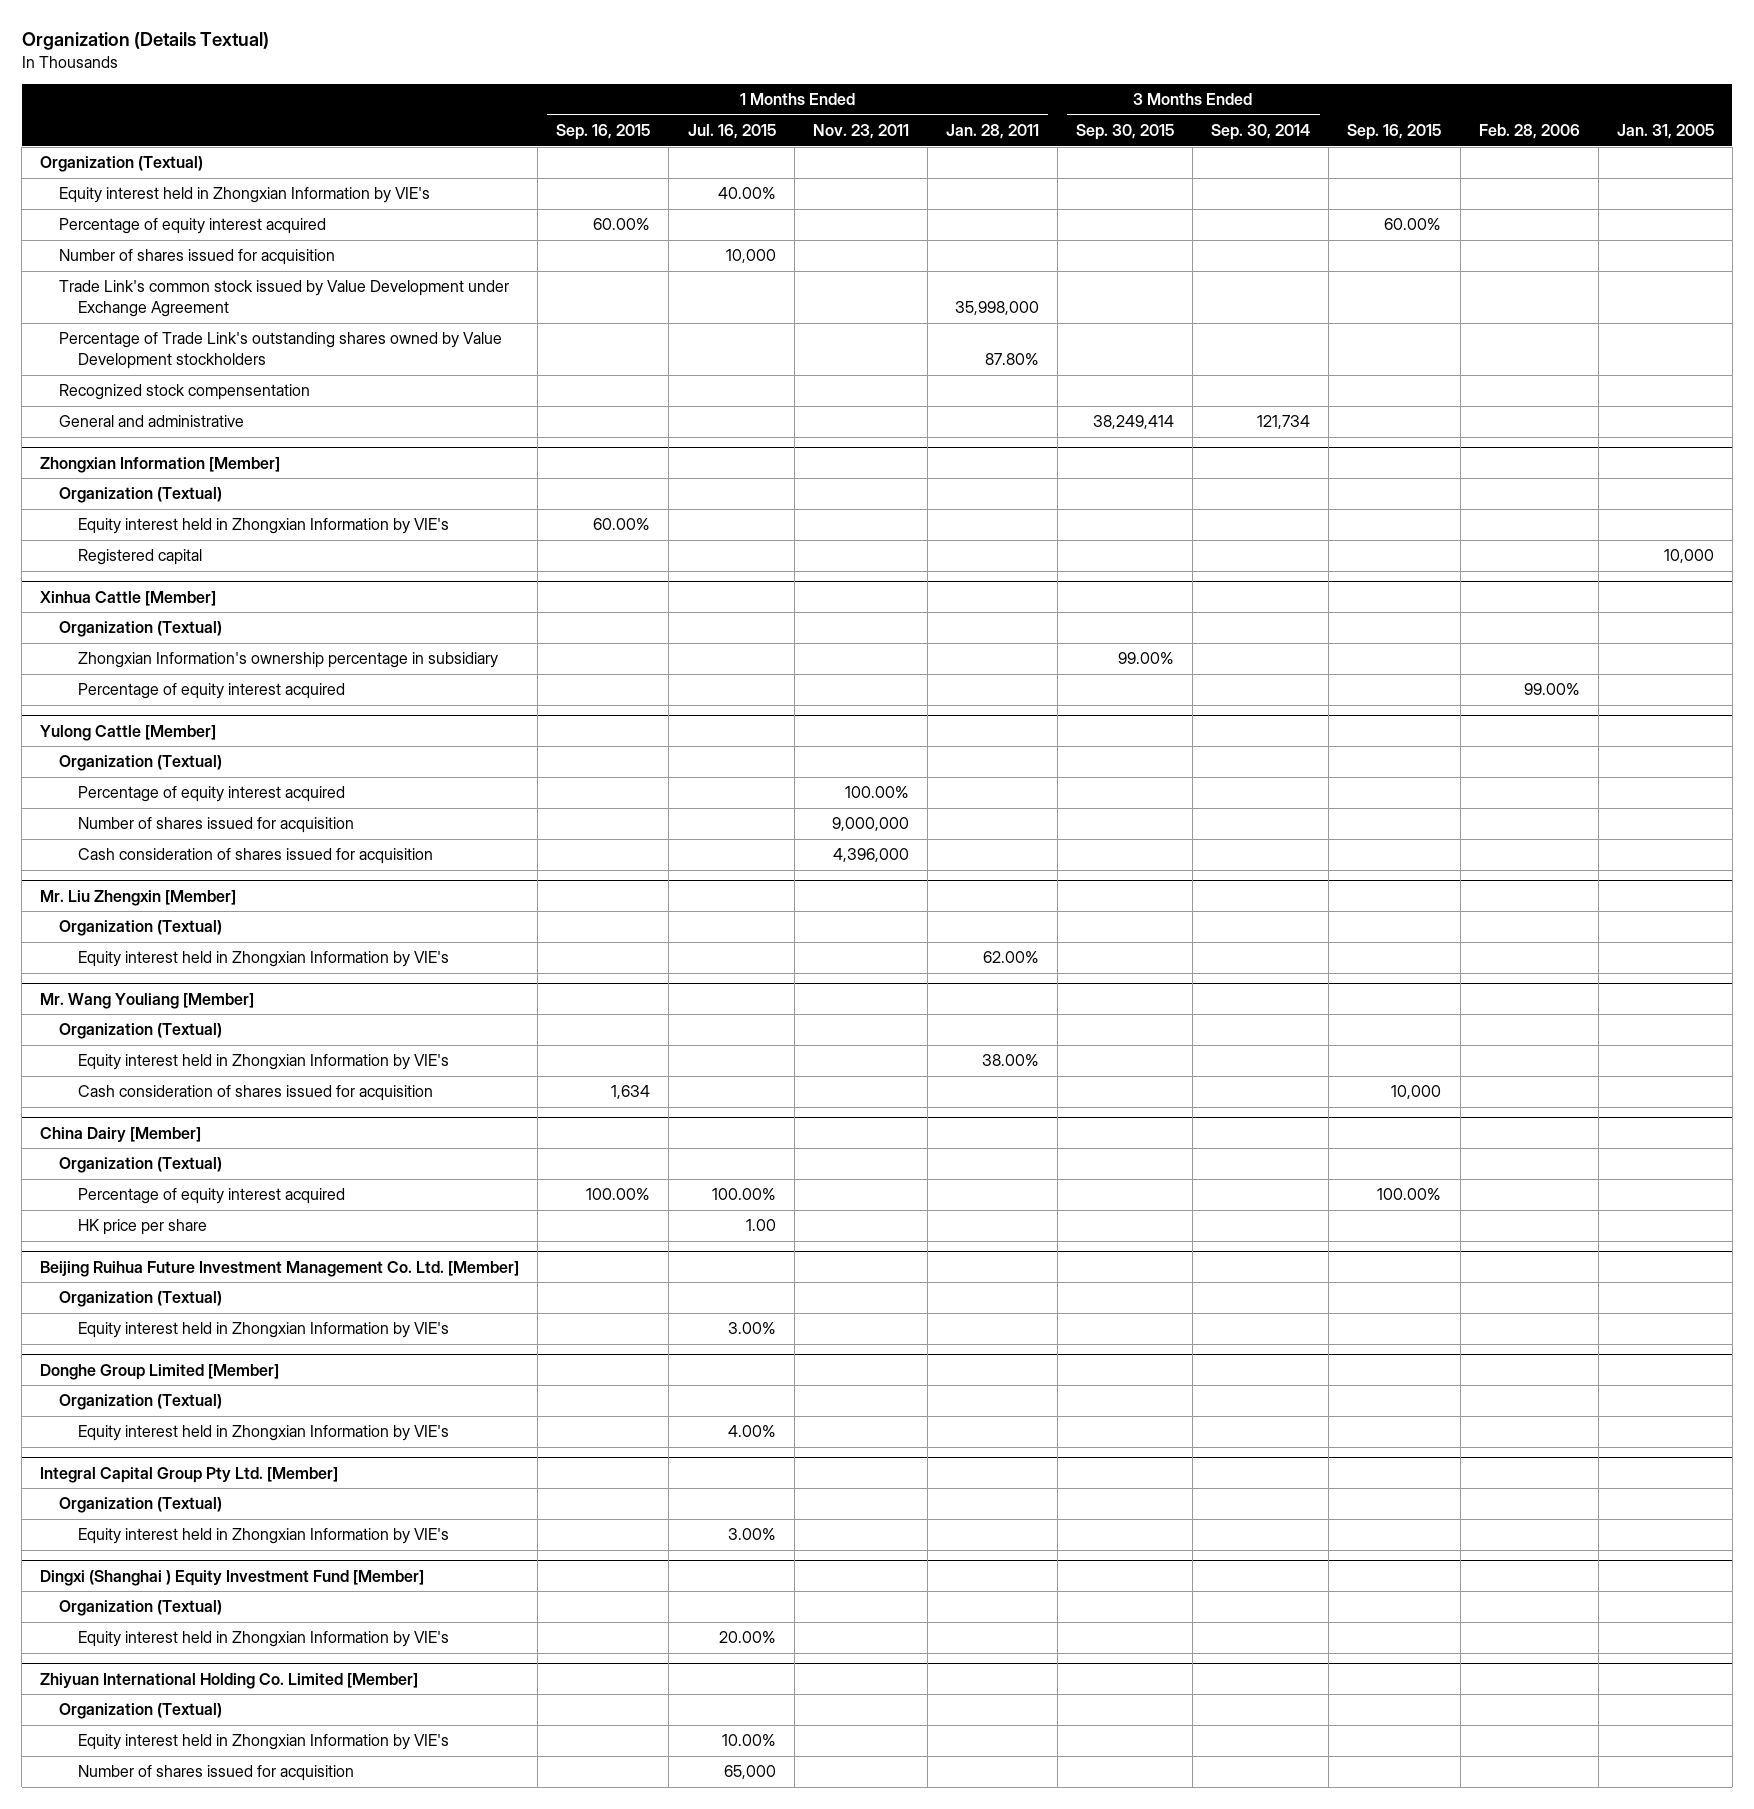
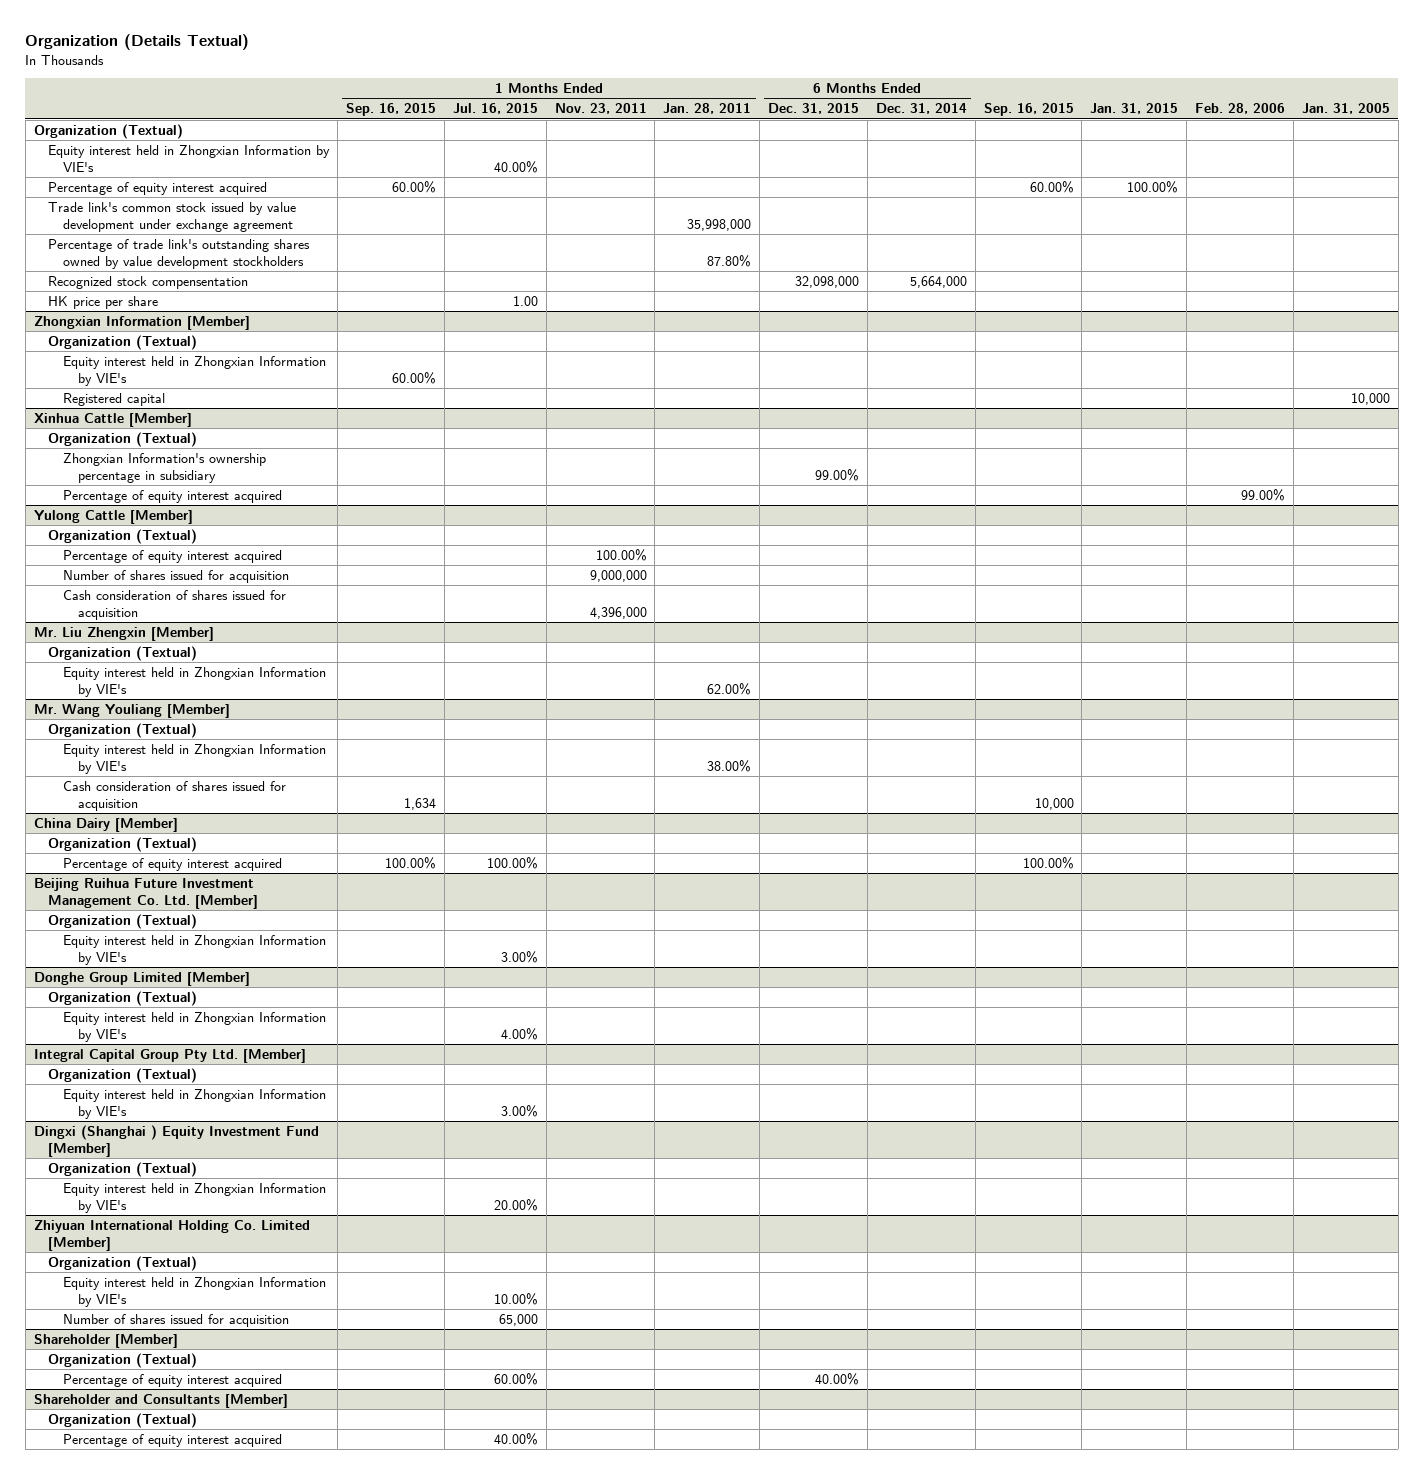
- | 1 Months Ended Sep. 16, 2015 | 1 Months Ended Jul. 16, 2015 | 1 Months Ended Nov. 23, 2011 | 1 Months Ended Jan. 28, 2011 | 3 Months Ended Sep. 30, 2015 | 3 Months Ended Sep. 30, 2014 | Sep. 16, 2015 | Feb. 28, 2006 | Jan. 31, 2005
+ | 1 Months Ended Sep. 16, 2015 | 1 Months Ended Jul. 16, 2015 | 1 Months Ended Nov. 23, 2011 | 1 Months Ended Jan. 28, 2011 | 6 Months Ended Dec. 31, 2015 | 6 Months Ended Dec. 31, 2014 | Sep. 16, 2015 | Jan. 31, 2015 | Feb. 28, 2006 | Jan. 31, 2005
- Number of shares issued for acquisition | | 10,000 | | | | | | |
- Trade Link's common stock issued by Value Development under Exchange Agreement | | | | 35,998,000 | | | | |
- Percentage of Trade Link's outstanding shares owned by Value Development stockholders | | | | 87.80% | | | | |
+ Trade link's common stock issued by value development under exchange agreement | | | | 35,998,000 | | | | | |
+ Percentage of trade link's outstanding shares owned by value development stockholders | | | | 87.80% | | | | | |
- General and administrative | | | | | 38,249,414 | 121,734 | | |
+ HK price per share | | 1.00 | | | | | | | |
@ China Dairy [Member]
- HK price per share | | 1.00 | | | | | | |
+ Shareholder [Member]
+ Organization (Textual)
+ Percentage of equity interest acquired | | 60.00% | | | 40.00% | | | | |
+ Shareholder and Consultants [Member]
+ Organization (Textual)
+ Percentage of equity interest acquired | | 40.00% | | | | | | | |

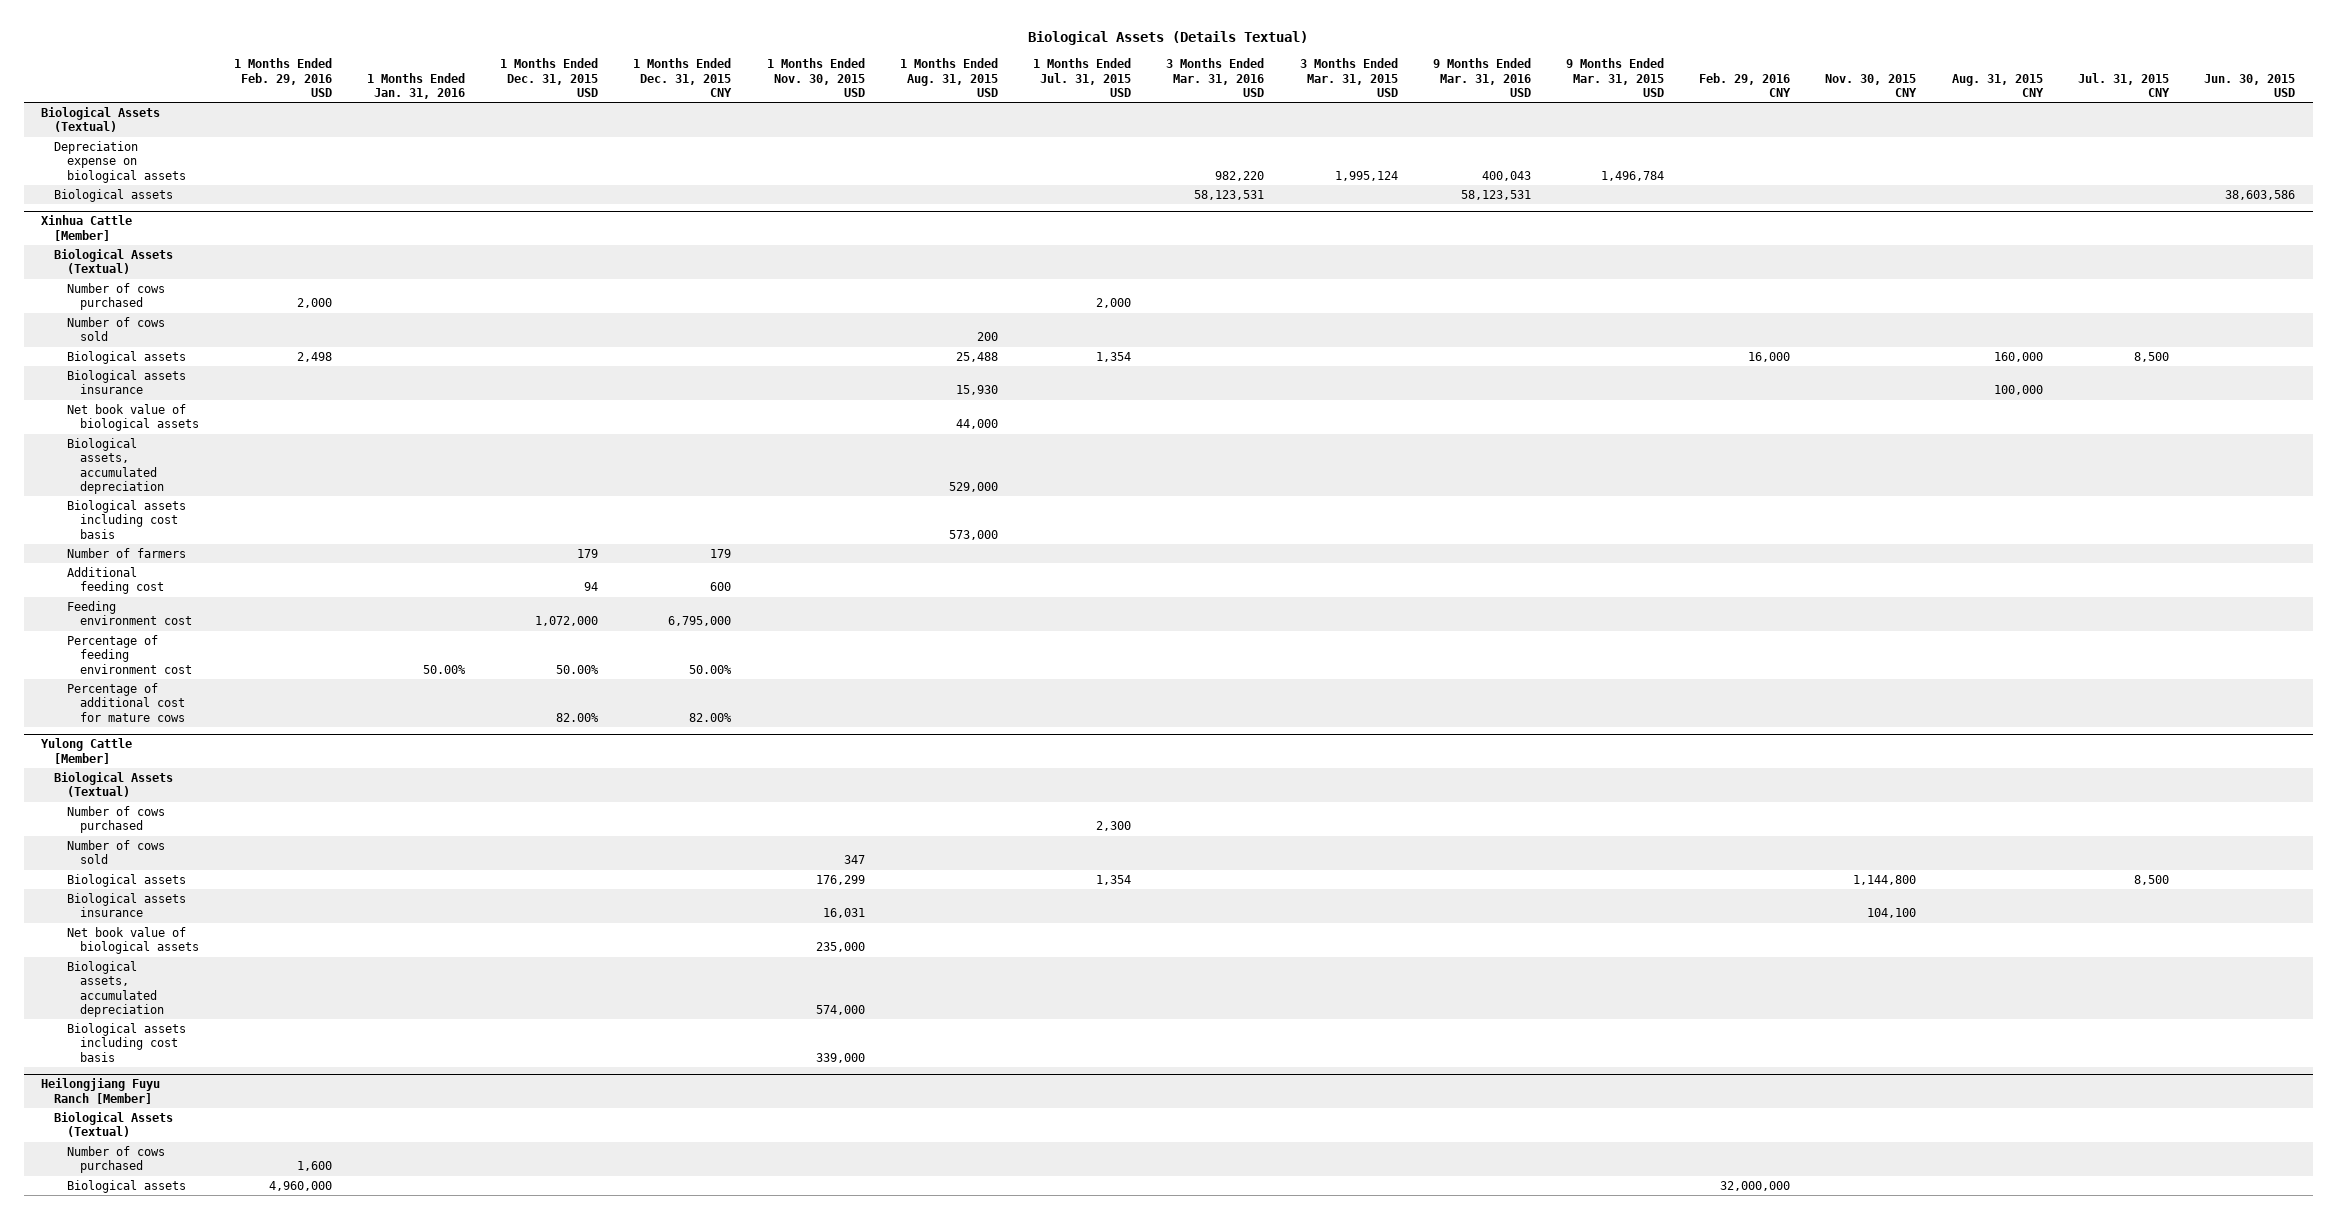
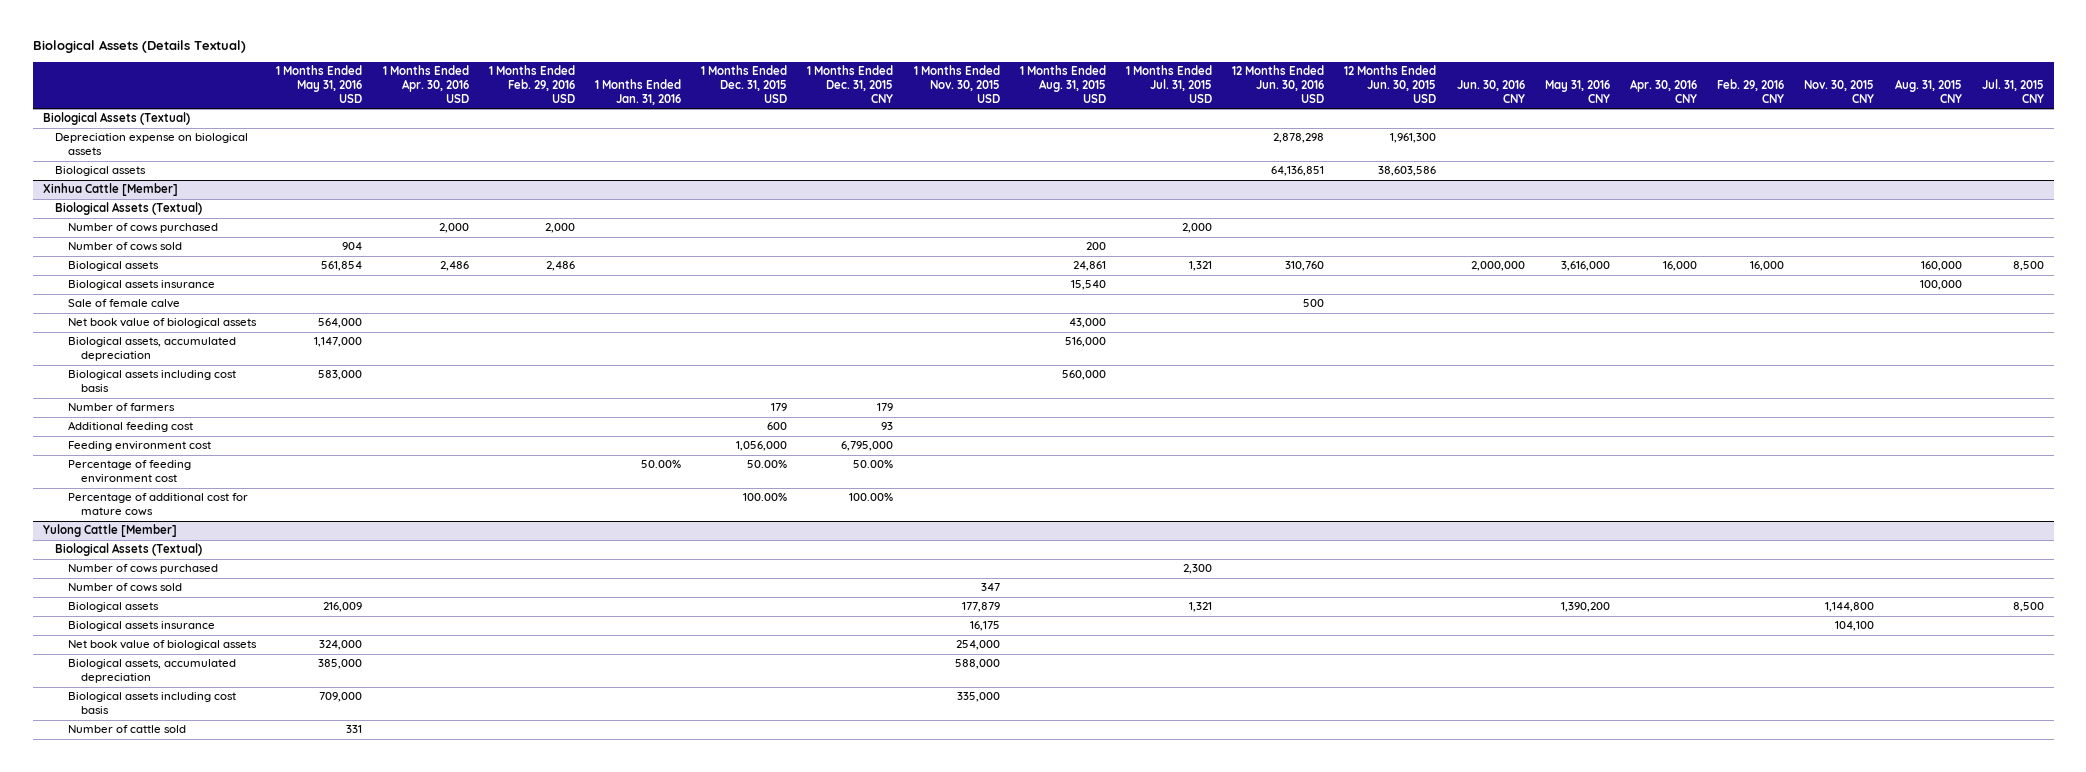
- | 1 Months Ended Feb. 29, 2016 USD | 1 Months Ended Jan. 31, 2016 | 1 Months Ended Dec. 31, 2015 USD | 1 Months Ended Dec. 31, 2015 CNY | 1 Months Ended Nov. 30, 2015 USD | 1 Months Ended Aug. 31, 2015 USD | 1 Months Ended Jul. 31, 2015 USD | 3 Months Ended Mar. 31, 2016 USD | 3 Months Ended Mar. 31, 2015 USD | 9 Months Ended Mar. 31, 2016 USD | 9 Months Ended Mar. 31, 2015 USD | Feb. 29, 2016 CNY | Nov. 30, 2015 CNY | Aug. 31, 2015 CNY | Jul. 31, 2015 CNY | Jun. 30, 2015 USD
+ | 1 Months Ended May 31, 2016 USD | 1 Months Ended Apr. 30, 2016 USD | 1 Months Ended Feb. 29, 2016 USD | 1 Months Ended Jan. 31, 2016 | 1 Months Ended Dec. 31, 2015 USD | 1 Months Ended Dec. 31, 2015 CNY | 1 Months Ended Nov. 30, 2015 USD | 1 Months Ended Aug. 31, 2015 USD | 1 Months Ended Jul. 31, 2015 USD | 12 Months Ended Jun. 30, 2016 USD | 12 Months Ended Jun. 30, 2015 USD | Jun. 30, 2016 CNY | May 31, 2016 CNY | Apr. 30, 2016 CNY | Feb. 29, 2016 CNY | Nov. 30, 2015 CNY | Aug. 31, 2015 CNY | Jul. 31, 2015 CNY
@ Xinhua Cattle [Member]
- Biological assets | 2,498 | | | | | 25,488 | 1,354 | | | | | 16,000 | | 160,000 | 8,500 |
- Biological assets insurance | | | | | | 15,930 | | | | | | | | 100,000 | |
- Net book value of biological assets | | | | | | 44,000 | | | | | | | | | |
- Biological assets, accumulated depreciation | | | | | | 529,000 | | | | | | | | | |
- Biological assets including cost basis | | | | | | 573,000 | | | | | | | | | |
+ Biological assets | 561,854 | 2,486 | 2,486 | | | | | 24,861 | 1,321 | 310,760 | | 2,000,000 | 3,616,000 | 16,000 | 16,000 | | 160,000 | 8,500
+ Biological assets insurance | | | | | | | | 15,540 | | | | | | | | | 100,000 |
+ Sale of female calve | | | | | | | | | | 500 | | | | | | | |
+ Net book value of biological assets | 564,000 | | | | | | | 43,000 | | | | | | | | | |
+ Biological assets, accumulated depreciation | 1,147,000 | | | | | | | 516,000 | | | | | | | | | |
+ Biological assets including cost basis | 583,000 | | | | | | | 560,000 | | | | | | | | | |
- Additional feeding cost | | | 94 | 600 | | | | | | | | | | | |
- Feeding environment cost | | | 1,072,000 | 6,795,000 | | | | | | | | | | | |
+ Additional feeding cost | | | | | 600 | 93 | | | | | | | | | | | |
+ Feeding environment cost | | | | | 1,056,000 | 6,795,000 | | | | | | | | | | | |
- Percentage of additional cost for mature cows | | | 82.00% | 82.00% | | | | | | | | | | | |
+ Percentage of additional cost for mature cows | | | | | 100.00% | 100.00% | | | | | | | | | | | |
@ Yulong Cattle [Member]
- Biological assets | | | | | 176,299 | | 1,354 | | | | | | 1,144,800 | | 8,500 |
- Biological assets insurance | | | | | 16,031 | | | | | | | | 104,100 | | |
- Net book value of biological assets | | | | | 235,000 | | | | | | | | | | |
- Biological assets, accumulated depreciation | | | | | 574,000 | | | | | | | | | | |
- Biological assets including cost basis | | | | | 339,000 | | | | | | | | | | |
- Heilongjiang Fuyu Ranch [Member]
- Biological Assets (Textual)
- Number of cows purchased | 1,600 | | | | | | | | | | | | | | |
- Biological assets | 4,960,000 | | | | | | | | | | | 32,000,000 | | | |
@ Yulong Cattle [Member]
+ Biological assets | 216,009 | | | | | | 177,879 | | 1,321 | | | | 1,390,200 | | | 1,144,800 | | 8,500
+ Biological assets insurance | | | | | | | 16,175 | | | | | | | | | 104,100 | |
+ Net book value of biological assets | 324,000 | | | | | | 254,000 | | | | | | | | | | |
+ Biological assets, accumulated depreciation | 385,000 | | | | | | 588,000 | | | | | | | | | | |
+ Biological assets including cost basis | 709,000 | | | | | | 335,000 | | | | | | | | | | |
+ Number of cattle sold | 331 | | | | | | | | | | | | | | | | |

